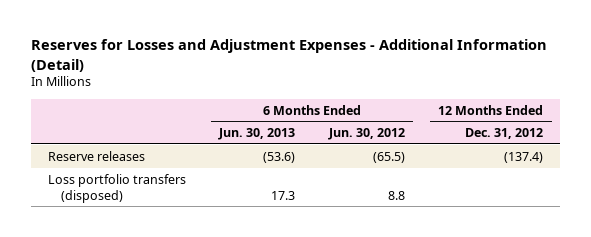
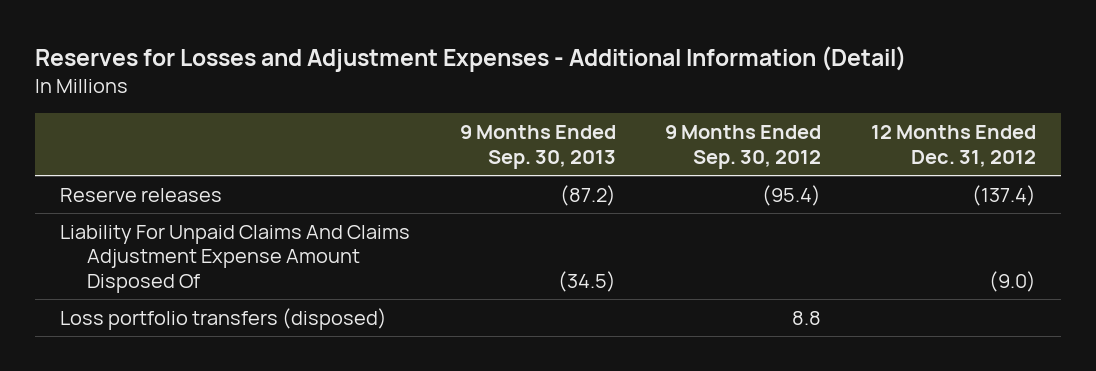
- | 6 Months Ended Jun. 30, 2013 | 6 Months Ended Jun. 30, 2012 | 12 Months Ended Dec. 31, 2012
+ | 9 Months Ended Sep. 30, 2013 | 9 Months Ended Sep. 30, 2012 | 12 Months Ended Dec. 31, 2012
+ Liability For Unpaid Claims And Claims Adjustment Expense Amount Disposed Of | (34.5) | | (9.0)

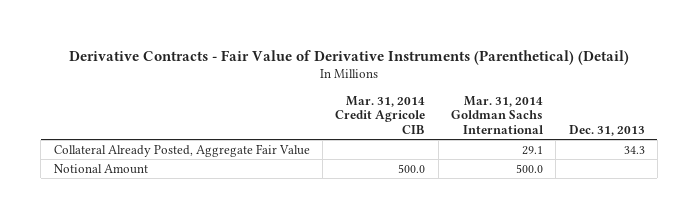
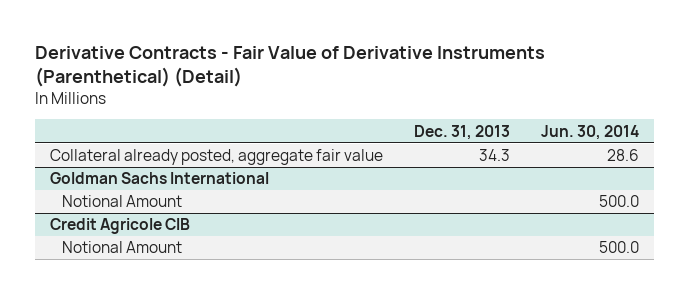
- | Mar. 31, 2014 Credit Agricole CIB | Mar. 31, 2014 Goldman Sachs International | Dec. 31, 2013
+ | Dec. 31, 2013 | Jun. 30, 2014
- Collateral Already Posted, Aggregate Fair Value | | 29.1 | 34.3
- Notional Amount | 500.0 | 500.0 |
+ Collateral already posted, aggregate fair value | 34.3 | 28.6
+ Goldman Sachs International
+ Notional Amount | | 500.0
+ Credit Agricole CIB
+ Notional Amount | | 500.0

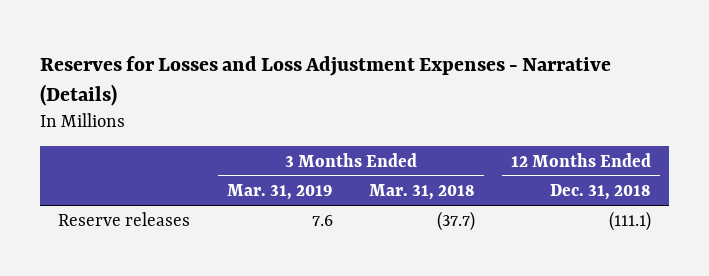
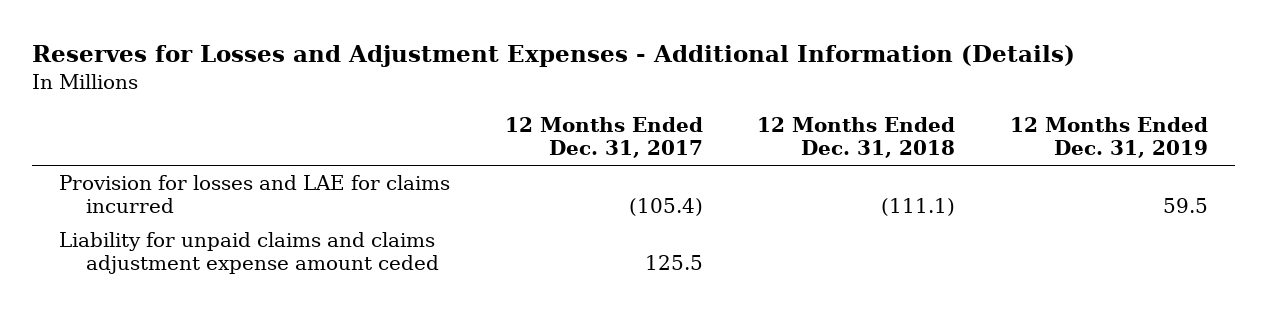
- Reserves for Losses and Loss Adjustment Expenses - Narrative (Details)
+ Reserves for Losses and Adjustment Expenses - Additional Information (Details)
- | 3 Months Ended Mar. 31, 2019 | 3 Months Ended Mar. 31, 2018 | 12 Months Ended Dec. 31, 2018
+ | 12 Months Ended Dec. 31, 2017 | 12 Months Ended Dec. 31, 2018 | 12 Months Ended Dec. 31, 2019
- Reserve releases | 7.6 | (37.7) | (111.1)
+ Provision for losses and LAE for claims incurred | (105.4) | (111.1) | 59.5
+ Liability for unpaid claims and claims adjustment expense amount ceded | 125.5 | |

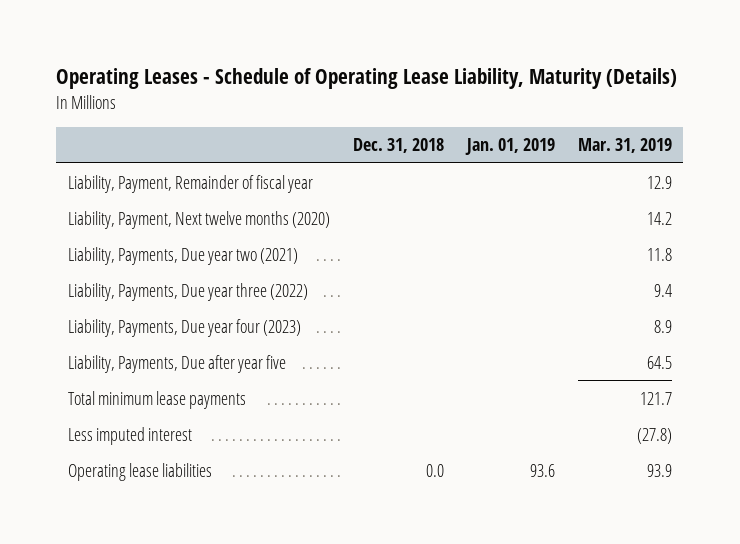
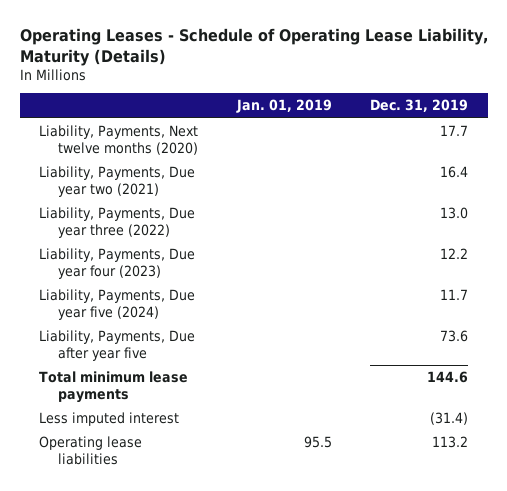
- | Dec. 31, 2018 | Jan. 01, 2019 | Mar. 31, 2019
+ | Jan. 01, 2019 | Dec. 31, 2019
- Liability, Payment, Remainder of fiscal year | | | 12.9
- Liability, Payment, Next twelve months (2020) | | | 14.2
+ Liability, Payments, Next twelve months (2020) | | 17.7
+ Liability, Payments, Due year five (2024) | | 11.7
- Operating lease liabilities | 0.0 | 93.6 | 93.9
+ Operating lease liabilities | 95.5 | 113.2

